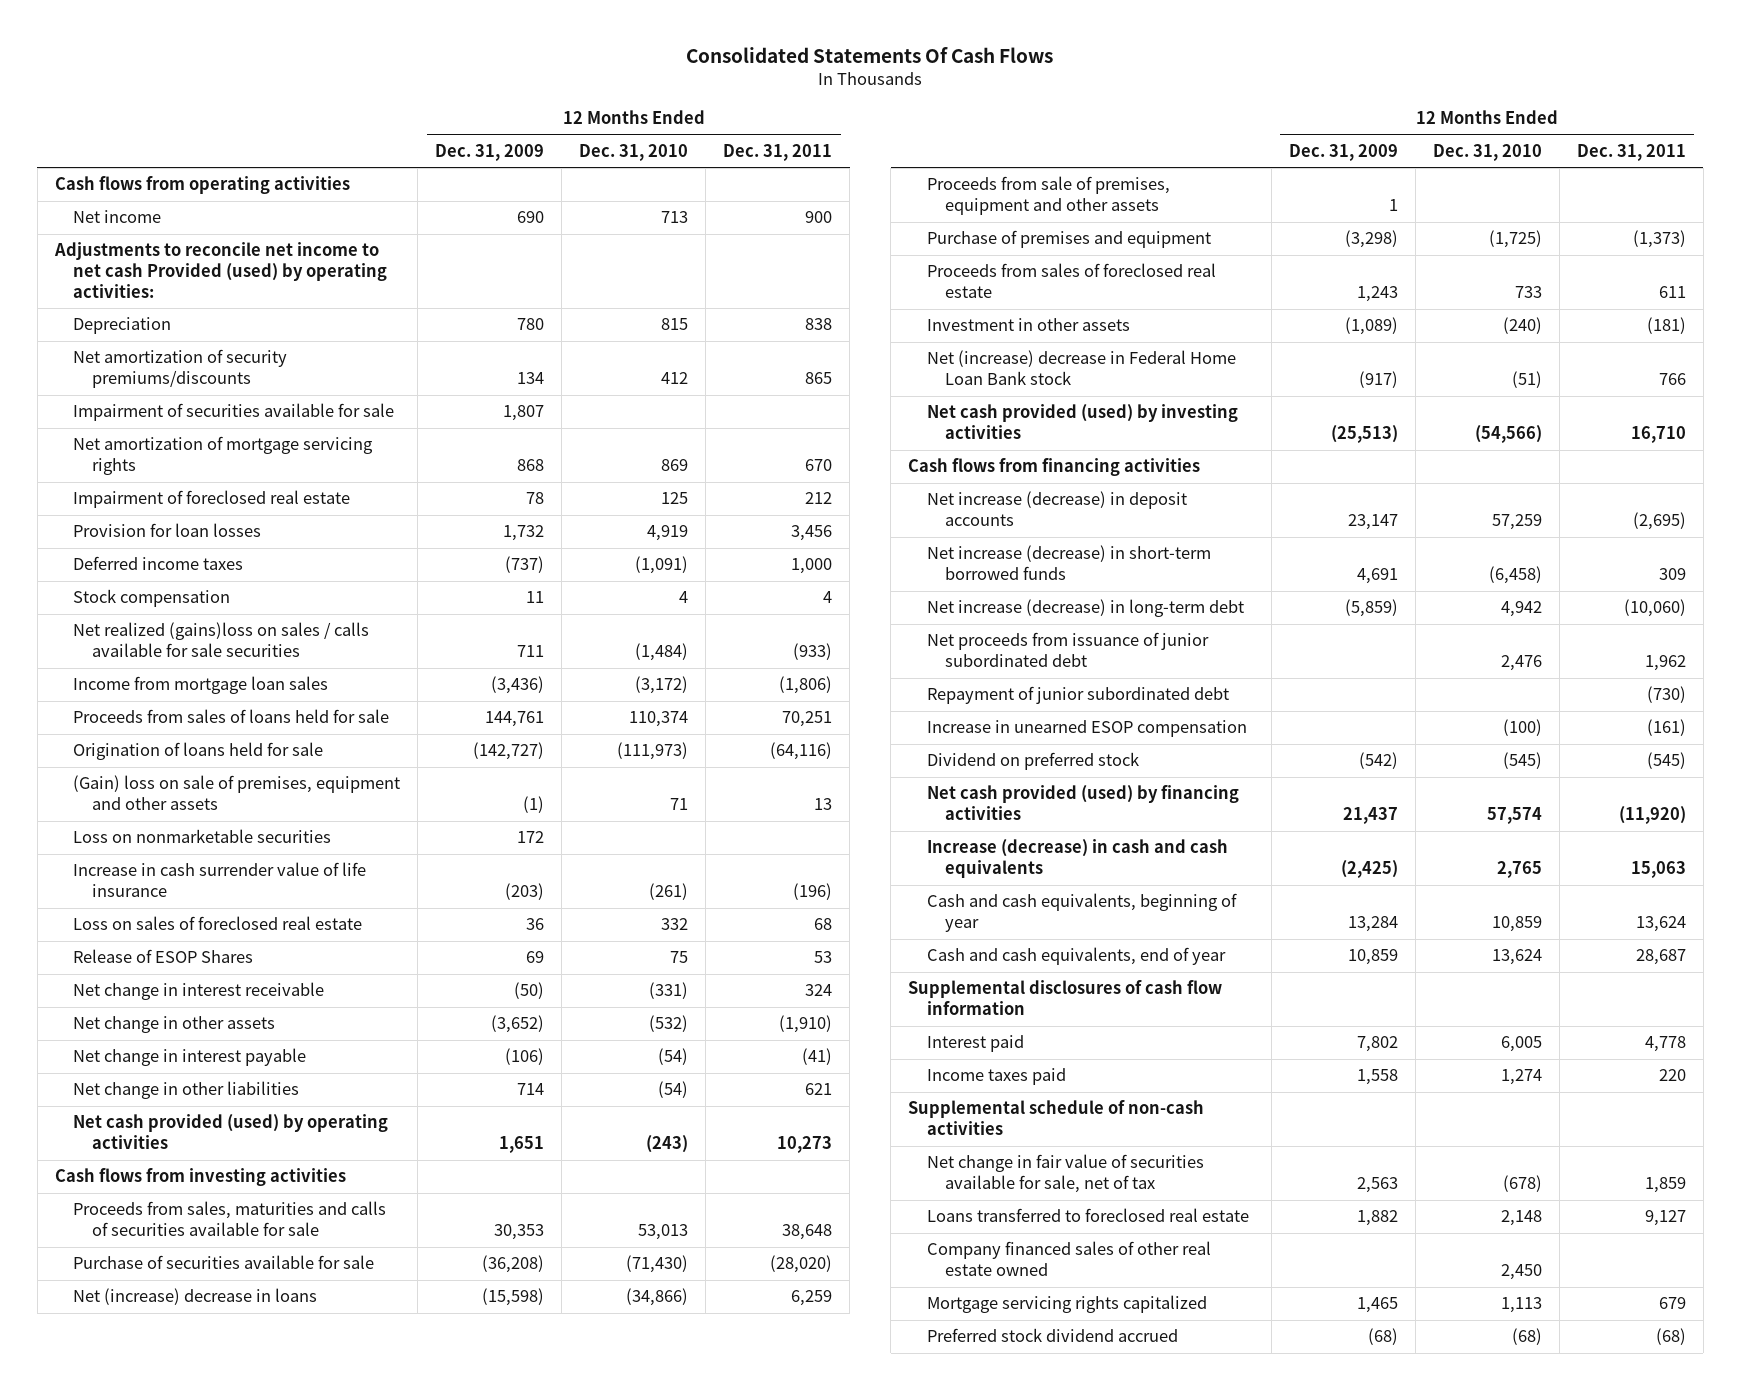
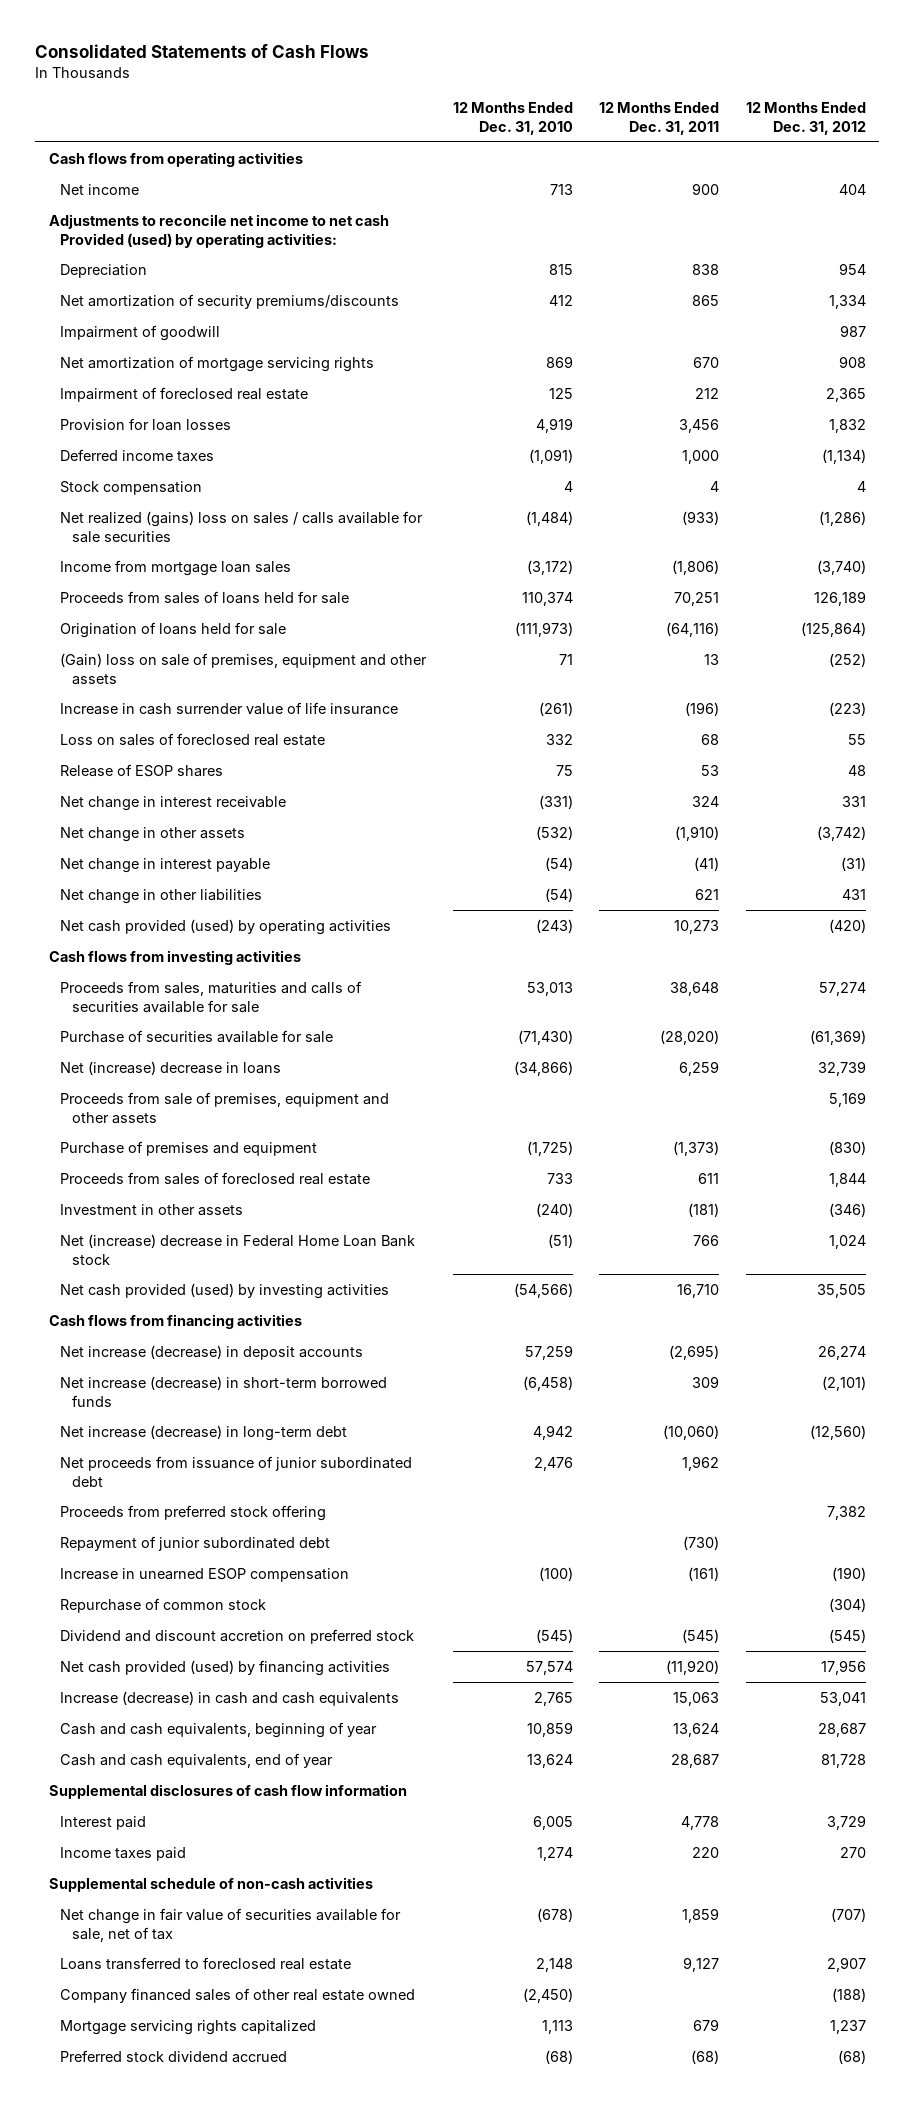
- Consolidated Statements Of Cash Flows
+ Consolidated Statements of Cash Flows
- | 12 Months Ended Dec. 31, 2009 | 12 Months Ended Dec. 31, 2010 | 12 Months Ended Dec. 31, 2011
+ | 12 Months Ended Dec. 31, 2010 | 12 Months Ended Dec. 31, 2011 | 12 Months Ended Dec. 31, 2012
- Impairment of securities available for sale | 1,807 | |
+ Impairment of goodwill | | | 987
- Net realized (gains)loss on sales / calls available for sale securities | 711 | (1,484) | (933)
+ Net realized (gains) loss on sales / calls available for sale securities | (1,484) | (933) | (1,286)
- Loss on nonmarketable securities | 172 | |
- Release of ESOP Shares | 69 | 75 | 53
+ Release of ESOP shares | 75 | 53 | 48
+ Proceeds from preferred stock offering | | | 7,382
- Dividend on preferred stock | (542) | (545) | (545)
+ Repurchase of common stock | | | (304)
+ Dividend and discount accretion on preferred stock | (545) | (545) | (545)
- Company financed sales of other real estate owned | | 2,450 |
+ Company financed sales of other real estate owned | (2,450) | | (188)

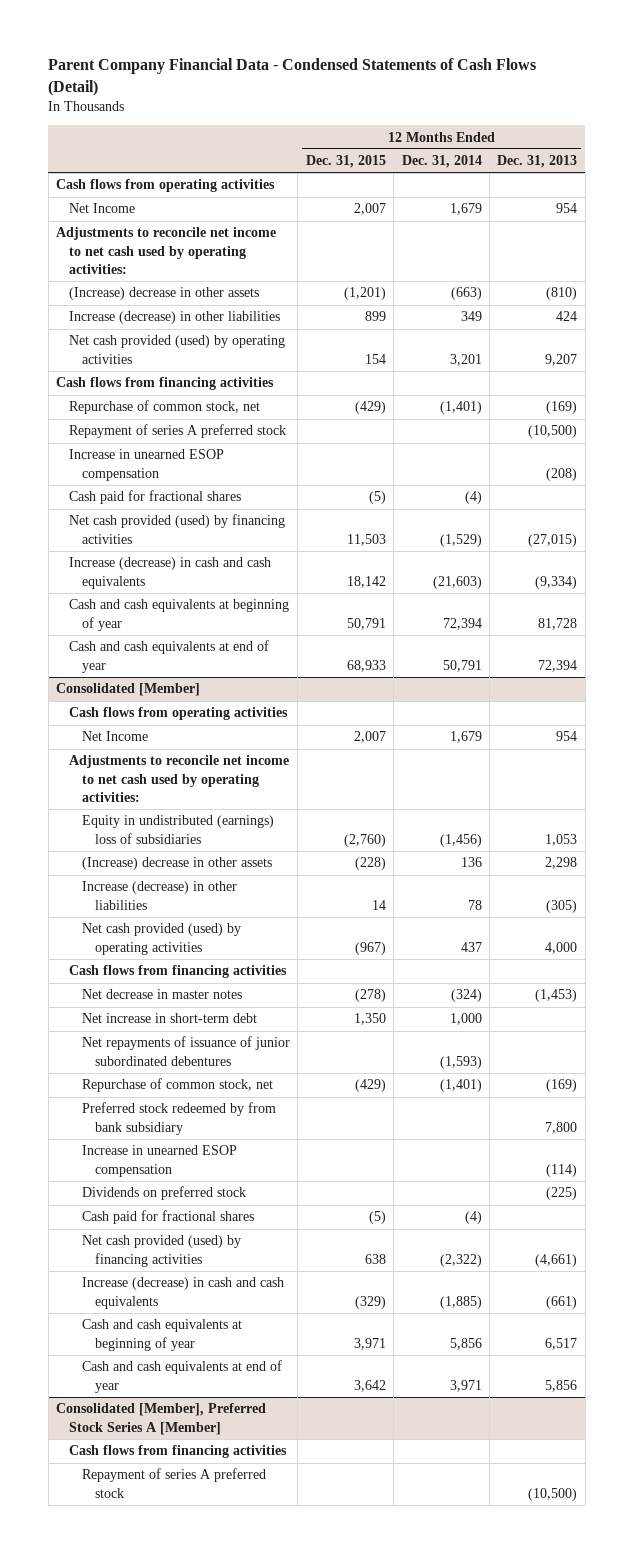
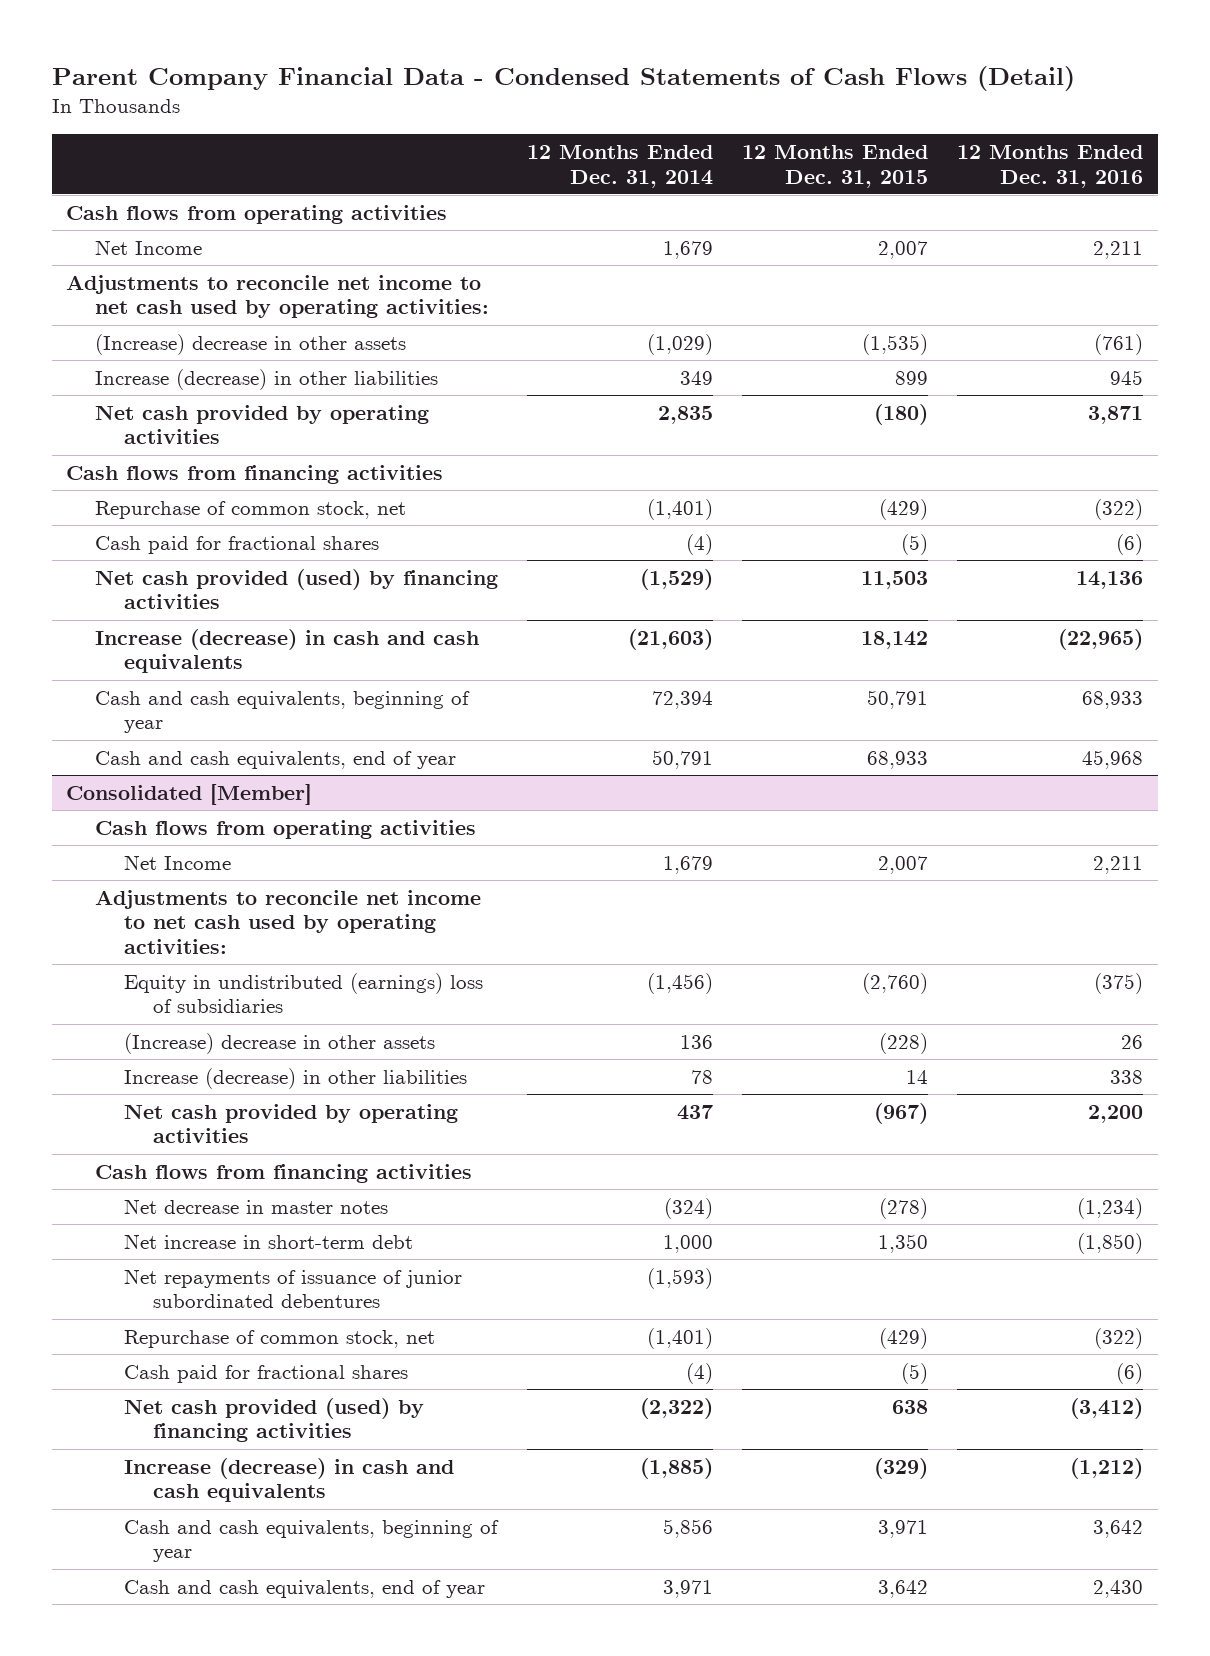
- | 12 Months Ended Dec. 31, 2015 | 12 Months Ended Dec. 31, 2014 | 12 Months Ended Dec. 31, 2013
+ | 12 Months Ended Dec. 31, 2014 | 12 Months Ended Dec. 31, 2015 | 12 Months Ended Dec. 31, 2016
- (Increase) decrease in other assets | (1,201) | (663) | (810)
+ (Increase) decrease in other assets | (1,029) | (1,535) | (761)
- Net cash provided (used) by operating activities | 154 | 3,201 | 9,207
+ Net cash provided by operating activities | 2,835 | (180) | 3,871
- Repayment of series A preferred stock | | | (10,500)
- Increase in unearned ESOP compensation | | | (208)
- Cash and cash equivalents at beginning of year | 50,791 | 72,394 | 81,728
- Cash and cash equivalents at end of year | 68,933 | 50,791 | 72,394
+ Cash and cash equivalents, beginning of year | 72,394 | 50,791 | 68,933
+ Cash and cash equivalents, end of year | 50,791 | 68,933 | 45,968
@ Consolidated [Member]
- Net cash provided (used) by operating activities | (967) | 437 | 4,000
+ Net cash provided by operating activities | 437 | (967) | 2,200
- Preferred stock redeemed by from bank subsidiary | | | 7,800
- Increase in unearned ESOP compensation | | | (114)
- Dividends on preferred stock | | | (225)
- Cash and cash equivalents at beginning of year | 3,971 | 5,856 | 6,517
- Cash and cash equivalents at end of year | 3,642 | 3,971 | 5,856
- Consolidated [Member], Preferred Stock Series A [Member]
- Cash flows from financing activities
- Repayment of series A preferred stock | | | (10,500)
@ Consolidated [Member]
+ Cash and cash equivalents, beginning of year | 5,856 | 3,971 | 3,642
+ Cash and cash equivalents, end of year | 3,971 | 3,642 | 2,430

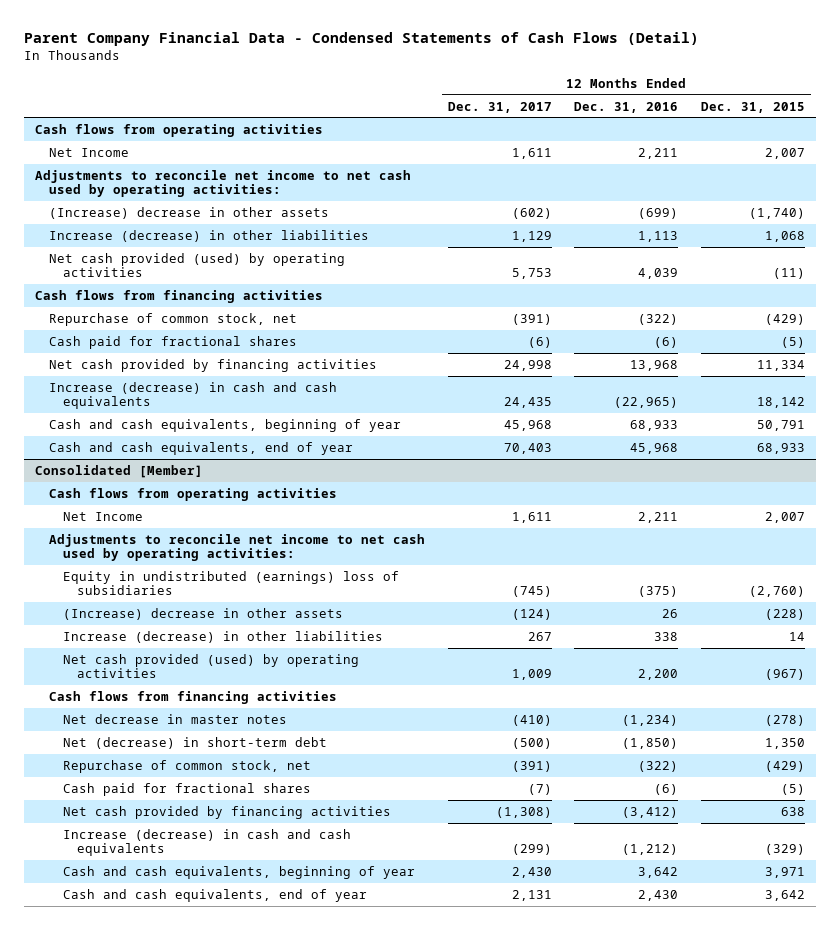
- | 12 Months Ended Dec. 31, 2014 | 12 Months Ended Dec. 31, 2015 | 12 Months Ended Dec. 31, 2016
+ | 12 Months Ended Dec. 31, 2017 | 12 Months Ended Dec. 31, 2016 | 12 Months Ended Dec. 31, 2015
- (Increase) decrease in other assets | (1,029) | (1,535) | (761)
- Increase (decrease) in other liabilities | 349 | 899 | 945
- Net cash provided by operating activities | 2,835 | (180) | 3,871
+ (Increase) decrease in other assets | (602) | (699) | (1,740)
+ Increase (decrease) in other liabilities | 1,129 | 1,113 | 1,068
+ Net cash provided (used) by operating activities | 5,753 | 4,039 | (11)
- Net cash provided (used) by financing activities | (1,529) | 11,503 | 14,136
+ Net cash provided by financing activities | 24,998 | 13,968 | 11,334
@ Consolidated [Member]
- Net cash provided by operating activities | 437 | (967) | 2,200
+ Net cash provided (used) by operating activities | 1,009 | 2,200 | (967)
- Net increase in short-term debt | 1,000 | 1,350 | (1,850)
- Net repayments of issuance of junior subordinated debentures | (1,593) | |
+ Net (decrease) in short-term debt | (500) | (1,850) | 1,350
- Net cash provided (used) by financing activities | (2,322) | 638 | (3,412)
+ Net cash provided by financing activities | (1,308) | (3,412) | 638

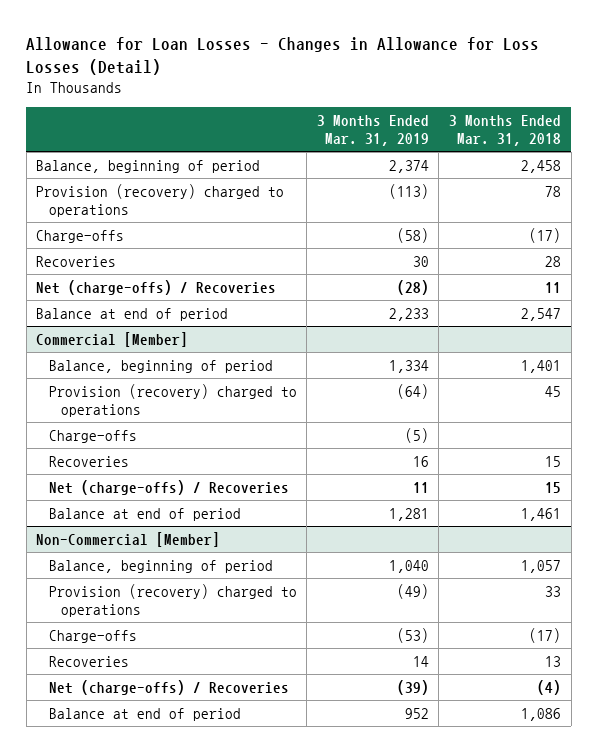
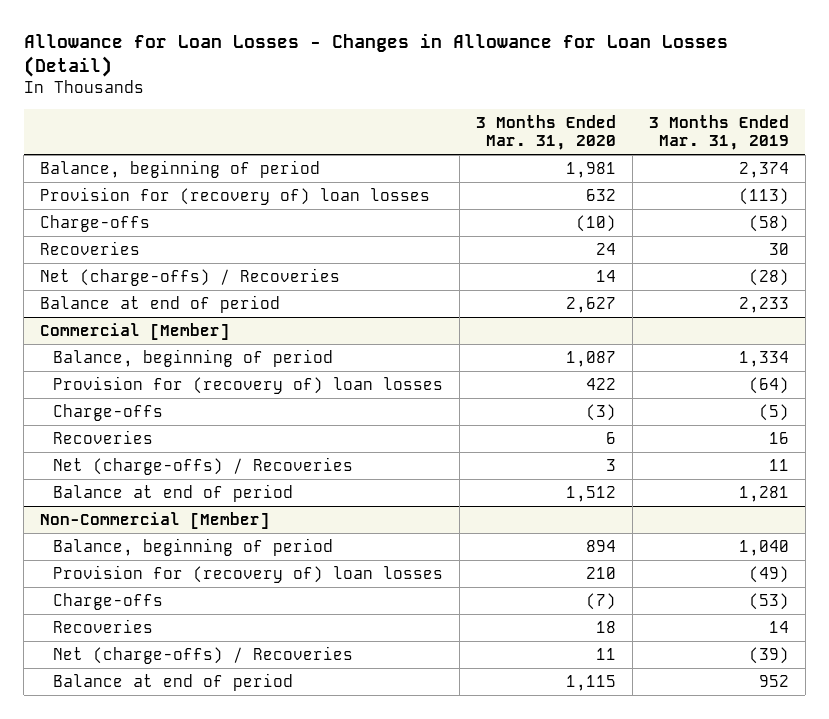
- Allowance for Loan Losses - Changes in Allowance for Loss Losses (Detail)
+ Allowance for Loan Losses - Changes in Allowance for Loan Losses (Detail)
- | 3 Months Ended Mar. 31, 2019 | 3 Months Ended Mar. 31, 2018
+ | 3 Months Ended Mar. 31, 2020 | 3 Months Ended Mar. 31, 2019
- Provision (recovery) charged to operations | (113) | 78
+ Provision for (recovery of) loan losses | 632 | (113)
@ Commercial [Member]
- Provision (recovery) charged to operations | (64) | 45
+ Provision for (recovery of) loan losses | 422 | (64)
@ Non-Commercial [Member]
- Provision (recovery) charged to operations | (49) | 33
+ Provision for (recovery of) loan losses | 210 | (49)

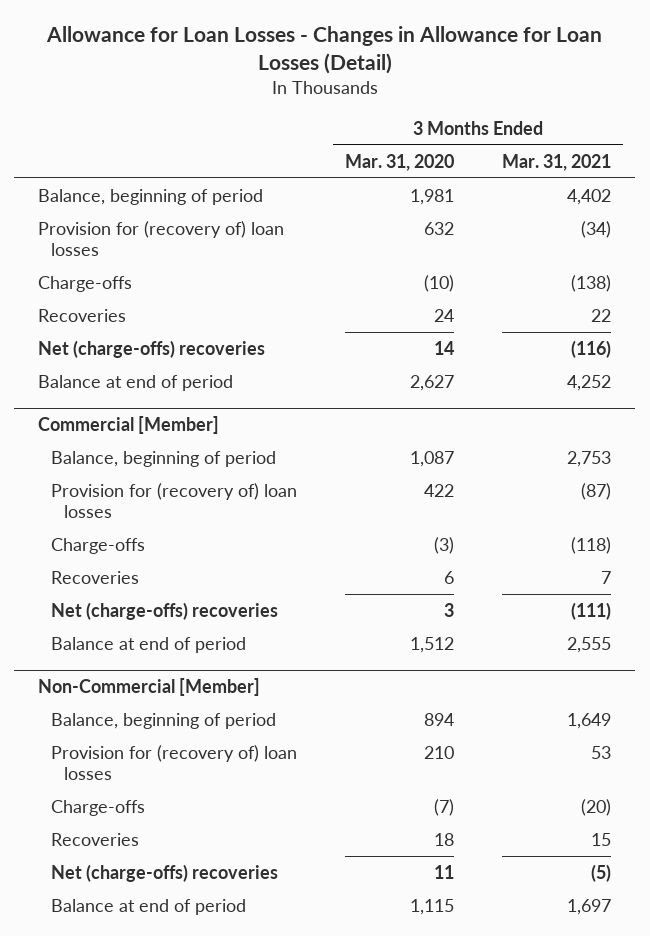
- | 3 Months Ended Mar. 31, 2020 | 3 Months Ended Mar. 31, 2019
+ | 3 Months Ended Mar. 31, 2020 | 3 Months Ended Mar. 31, 2021
- Net (charge-offs) / Recoveries | 14 | (28)
+ Net (charge-offs) recoveries | 14 | (116)
@ Commercial [Member]
- Net (charge-offs) / Recoveries | 3 | 11
+ Net (charge-offs) recoveries | 3 | (111)
@ Non-Commercial [Member]
- Net (charge-offs) / Recoveries | 11 | (39)
+ Net (charge-offs) recoveries | 11 | (5)

